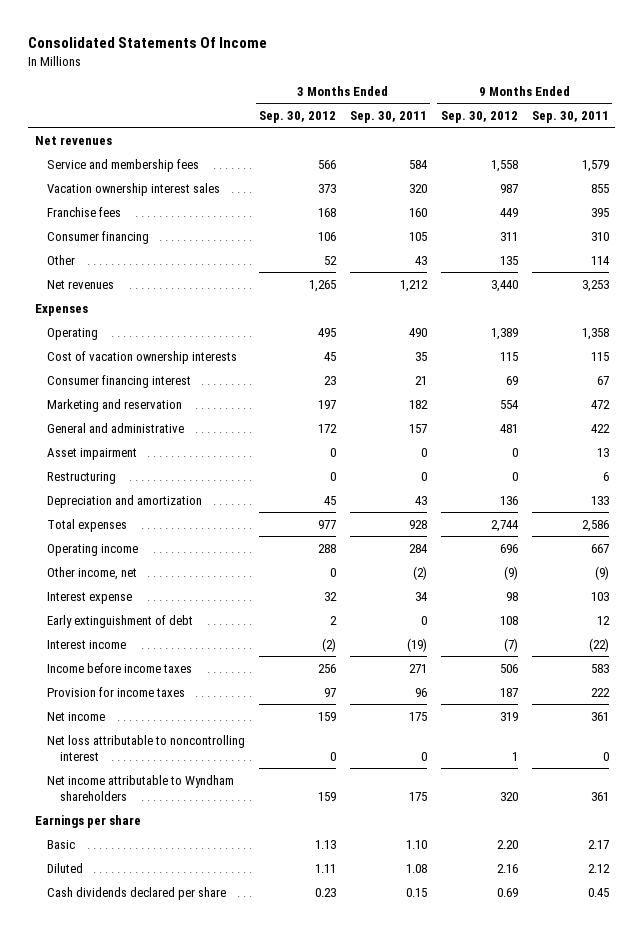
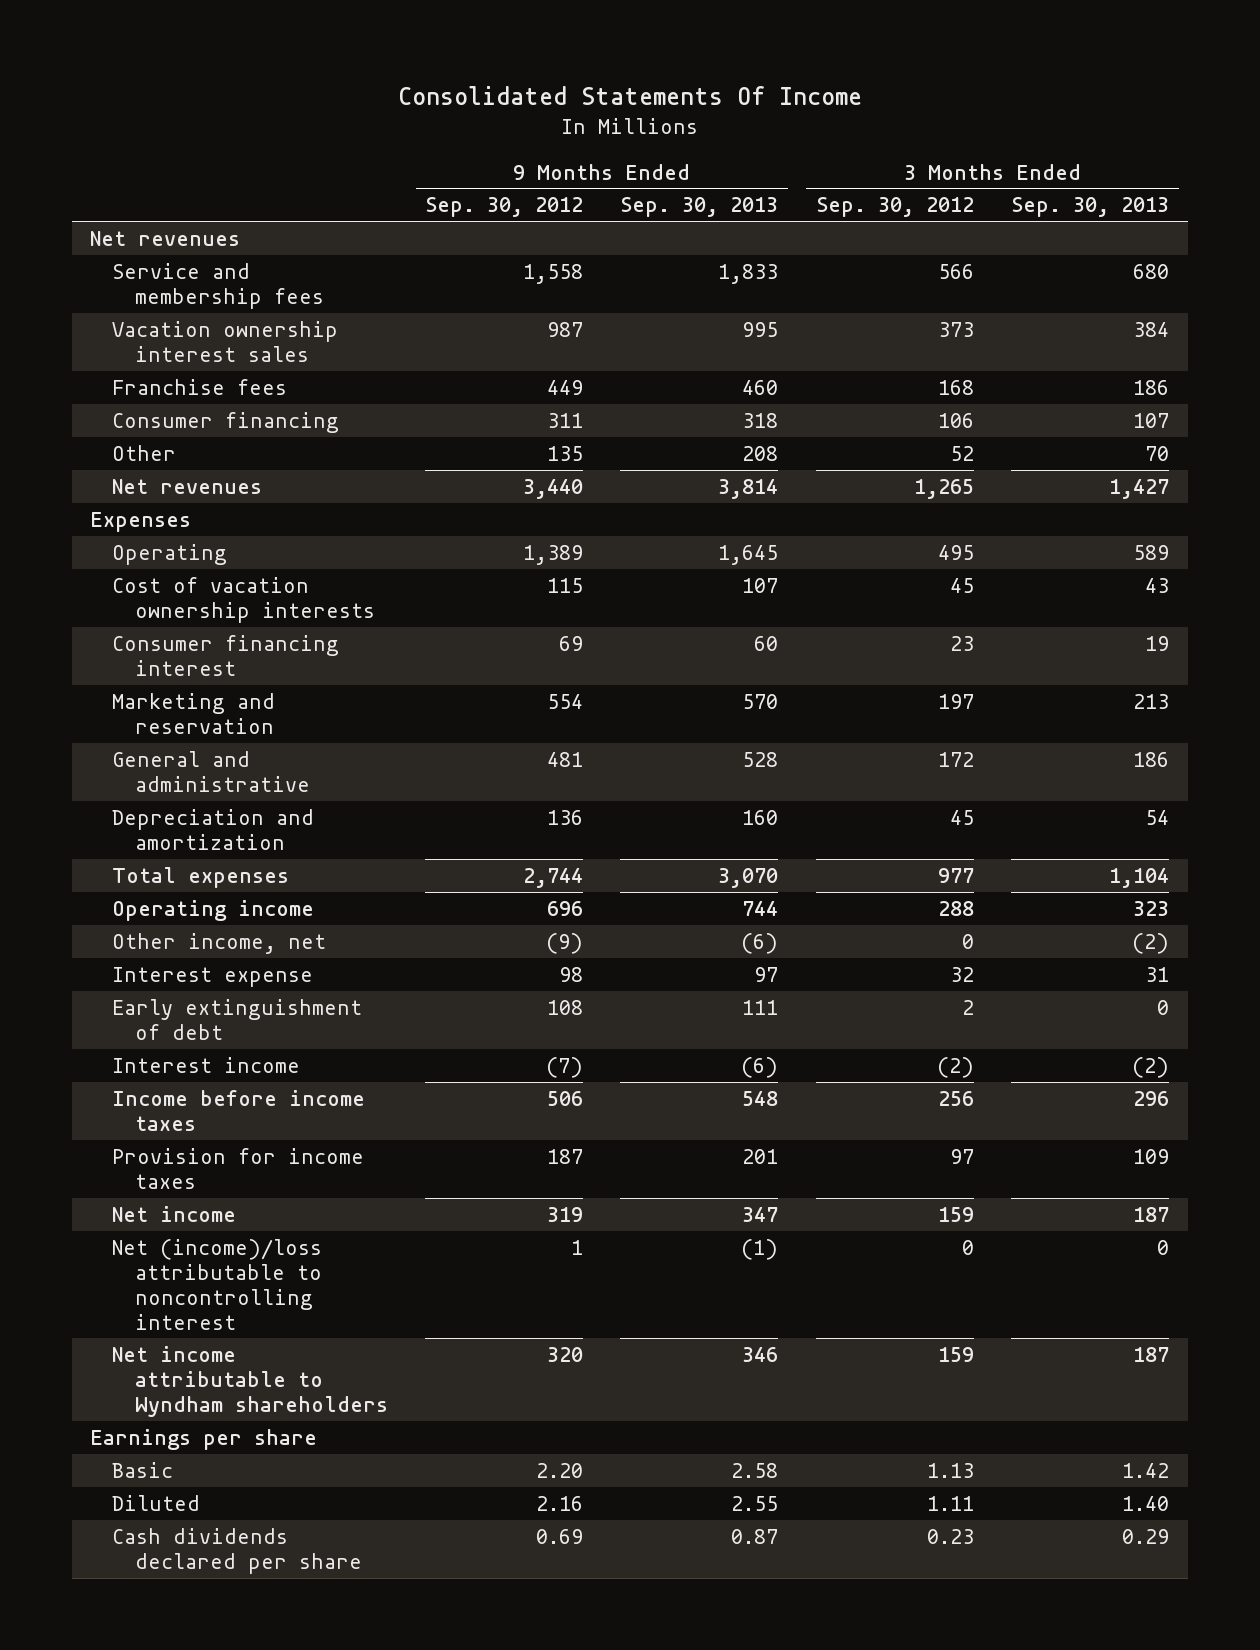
- | 3 Months Ended Sep. 30, 2012 | 3 Months Ended Sep. 30, 2011 | 9 Months Ended Sep. 30, 2012 | 9 Months Ended Sep. 30, 2011
+ | 9 Months Ended Sep. 30, 2012 | 9 Months Ended Sep. 30, 2013 | 3 Months Ended Sep. 30, 2012 | 3 Months Ended Sep. 30, 2013
- Asset impairment | 0 | 0 | 0 | 13
- Restructuring | 0 | 0 | 0 | 6
- Net loss attributable to noncontrolling interest | 0 | 0 | 1 | 0
+ Net (income)/loss attributable to noncontrolling interest | 1 | (1) | 0 | 0

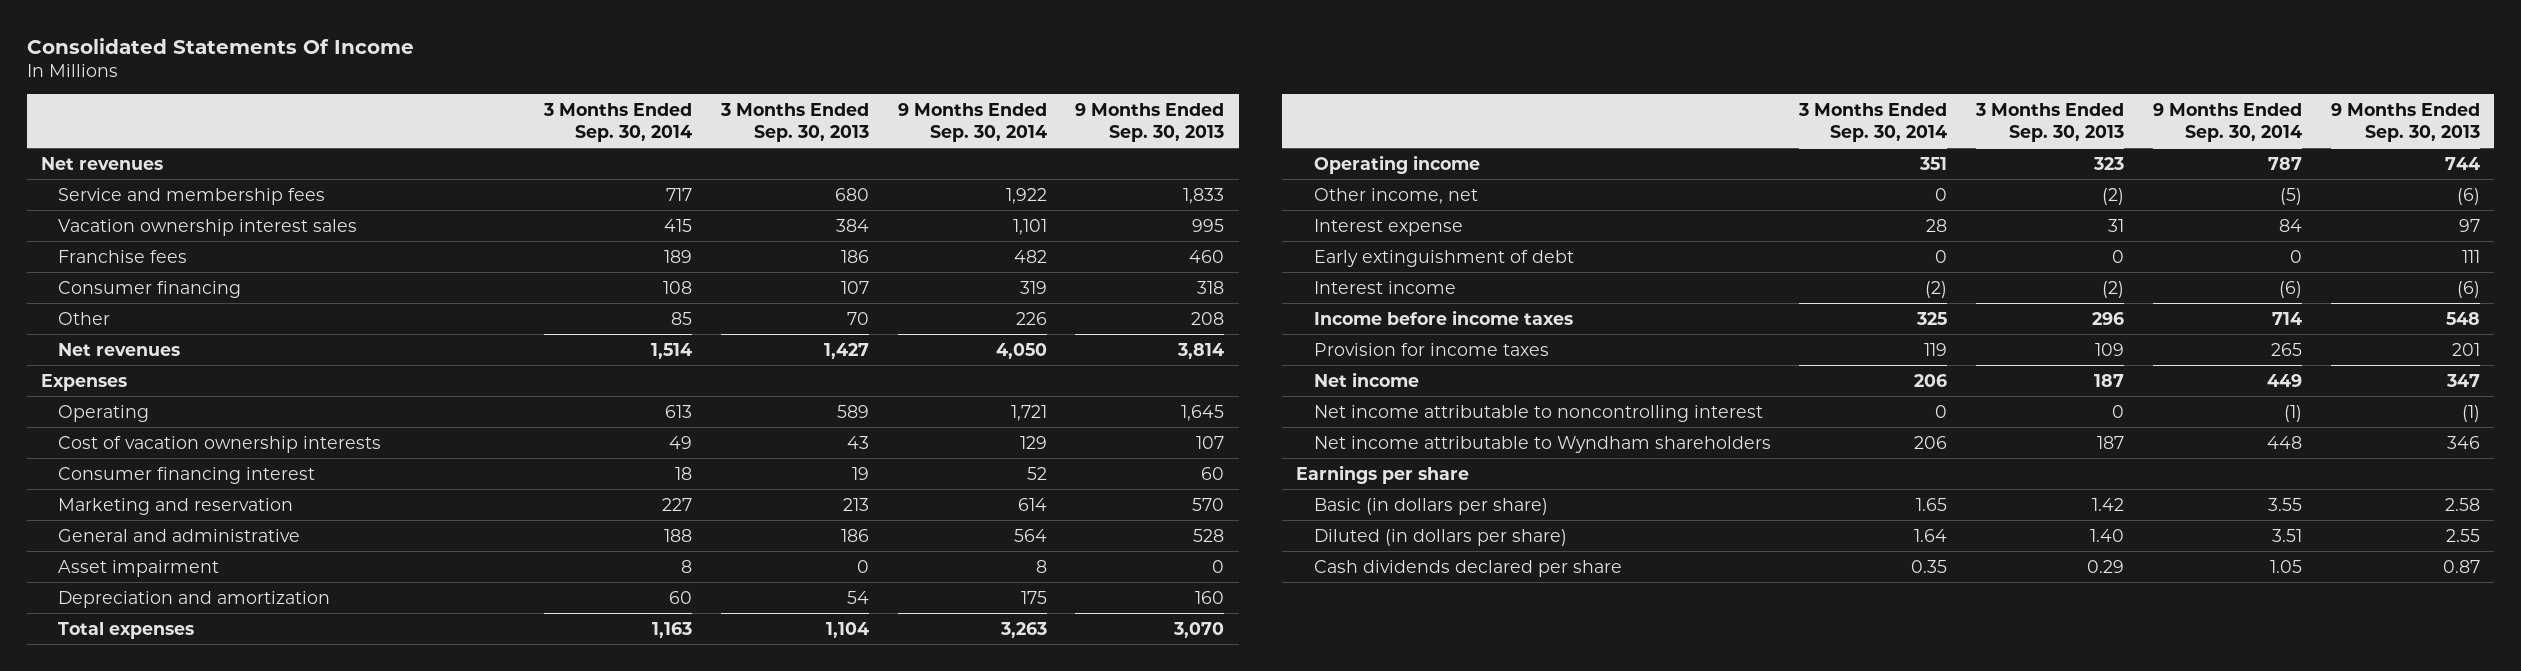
- | 9 Months Ended Sep. 30, 2012 | 9 Months Ended Sep. 30, 2013 | 3 Months Ended Sep. 30, 2012 | 3 Months Ended Sep. 30, 2013
+ | 3 Months Ended Sep. 30, 2014 | 3 Months Ended Sep. 30, 2013 | 9 Months Ended Sep. 30, 2014 | 9 Months Ended Sep. 30, 2013
+ Asset impairment | 8 | 0 | 8 | 0
- Net (income)/loss attributable to noncontrolling interest | 1 | (1) | 0 | 0
+ Net income attributable to noncontrolling interest | 0 | 0 | (1) | (1)
- Basic | 2.20 | 2.58 | 1.13 | 1.42
- Diluted | 2.16 | 2.55 | 1.11 | 1.40
+ Basic (in dollars per share) | 1.65 | 1.42 | 3.55 | 2.58
+ Diluted (in dollars per share) | 1.64 | 1.40 | 3.51 | 2.55

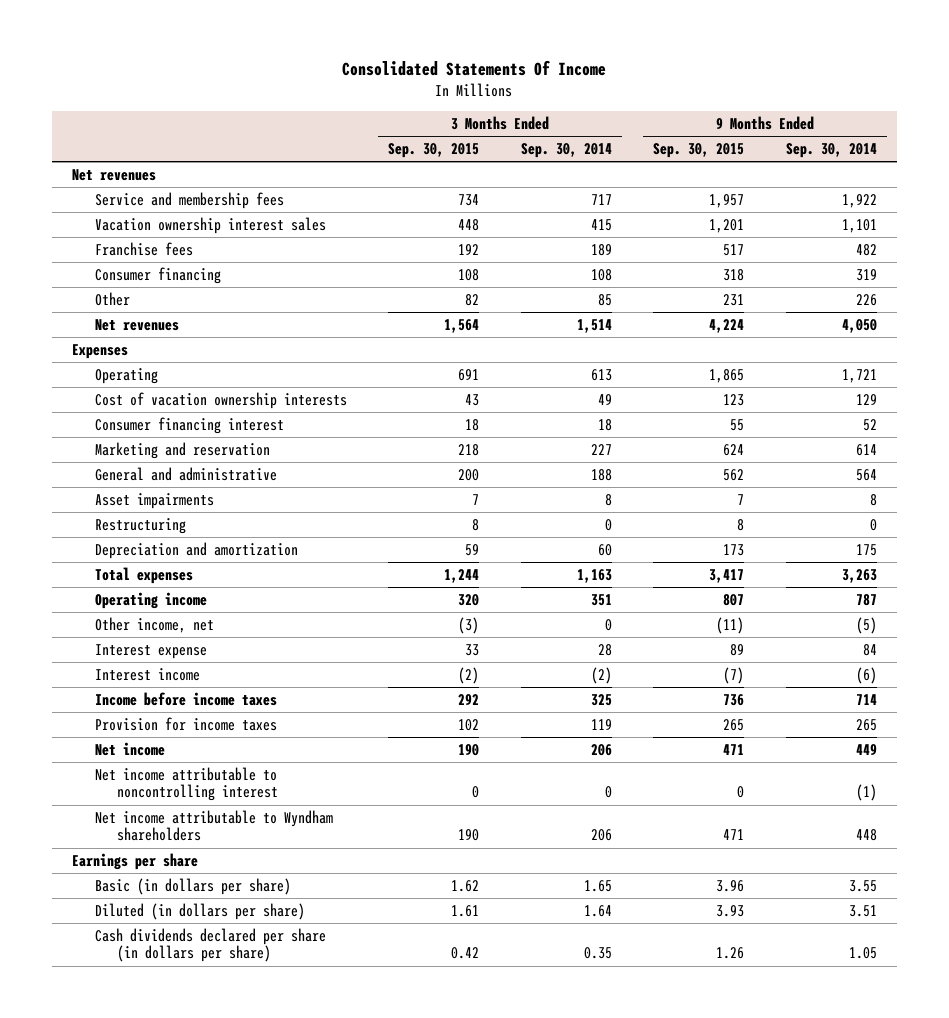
- | 3 Months Ended Sep. 30, 2014 | 3 Months Ended Sep. 30, 2013 | 9 Months Ended Sep. 30, 2014 | 9 Months Ended Sep. 30, 2013
+ | 3 Months Ended Sep. 30, 2015 | 3 Months Ended Sep. 30, 2014 | 9 Months Ended Sep. 30, 2015 | 9 Months Ended Sep. 30, 2014
- Asset impairment | 8 | 0 | 8 | 0
+ Asset impairments | 7 | 8 | 7 | 8
+ Restructuring | 8 | 0 | 8 | 0
- Early extinguishment of debt | 0 | 0 | 0 | 111
- Cash dividends declared per share | 0.35 | 0.29 | 1.05 | 0.87
+ Cash dividends declared per share (in dollars per share) | 0.42 | 0.35 | 1.26 | 1.05

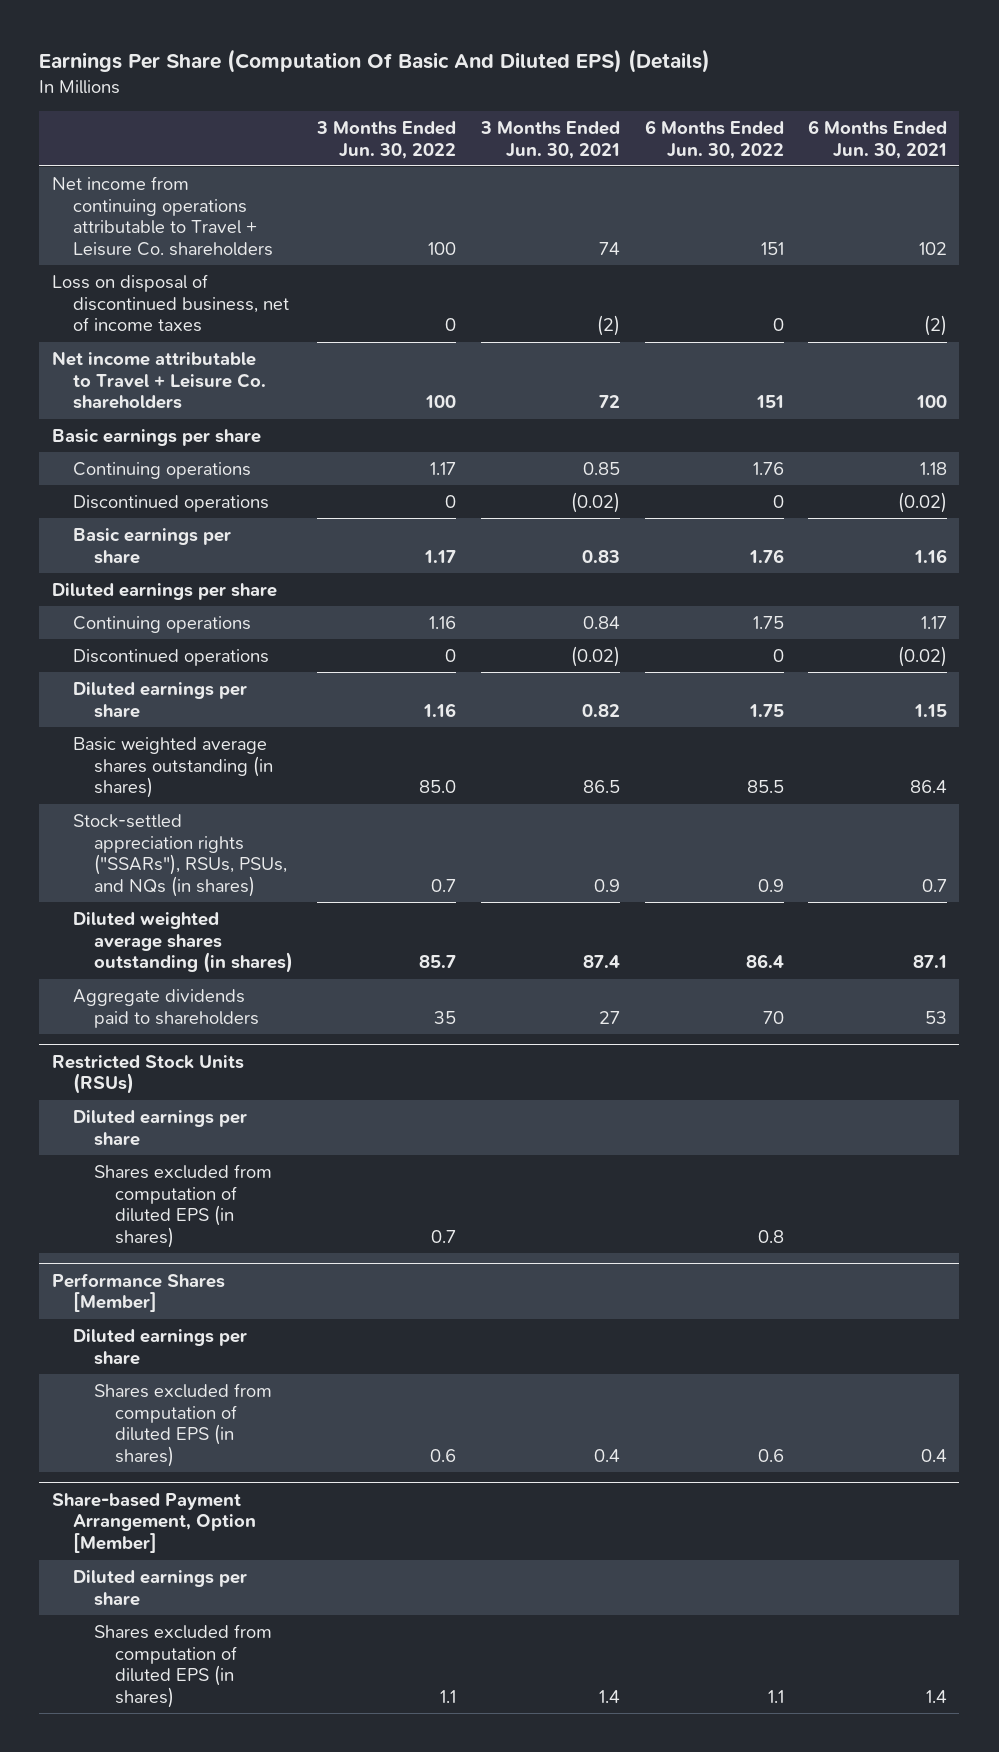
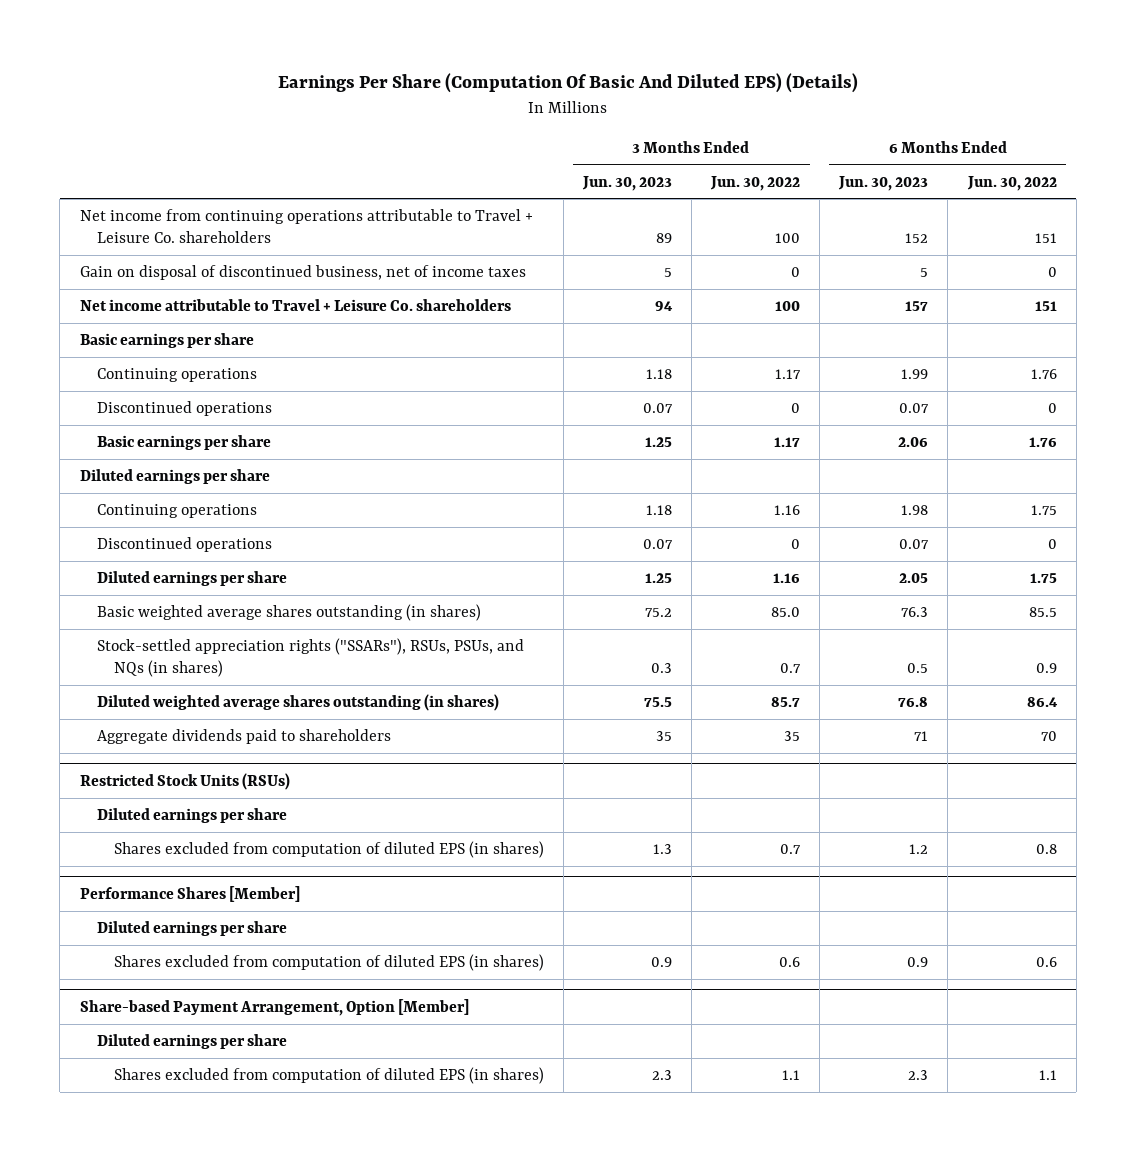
- | 3 Months Ended Jun. 30, 2022 | 3 Months Ended Jun. 30, 2021 | 6 Months Ended Jun. 30, 2022 | 6 Months Ended Jun. 30, 2021
+ | 3 Months Ended Jun. 30, 2023 | 3 Months Ended Jun. 30, 2022 | 6 Months Ended Jun. 30, 2023 | 6 Months Ended Jun. 30, 2022
- Loss on disposal of discontinued business, net of income taxes | 0 | (2) | 0 | (2)
+ Gain on disposal of discontinued business, net of income taxes | 5 | 0 | 5 | 0

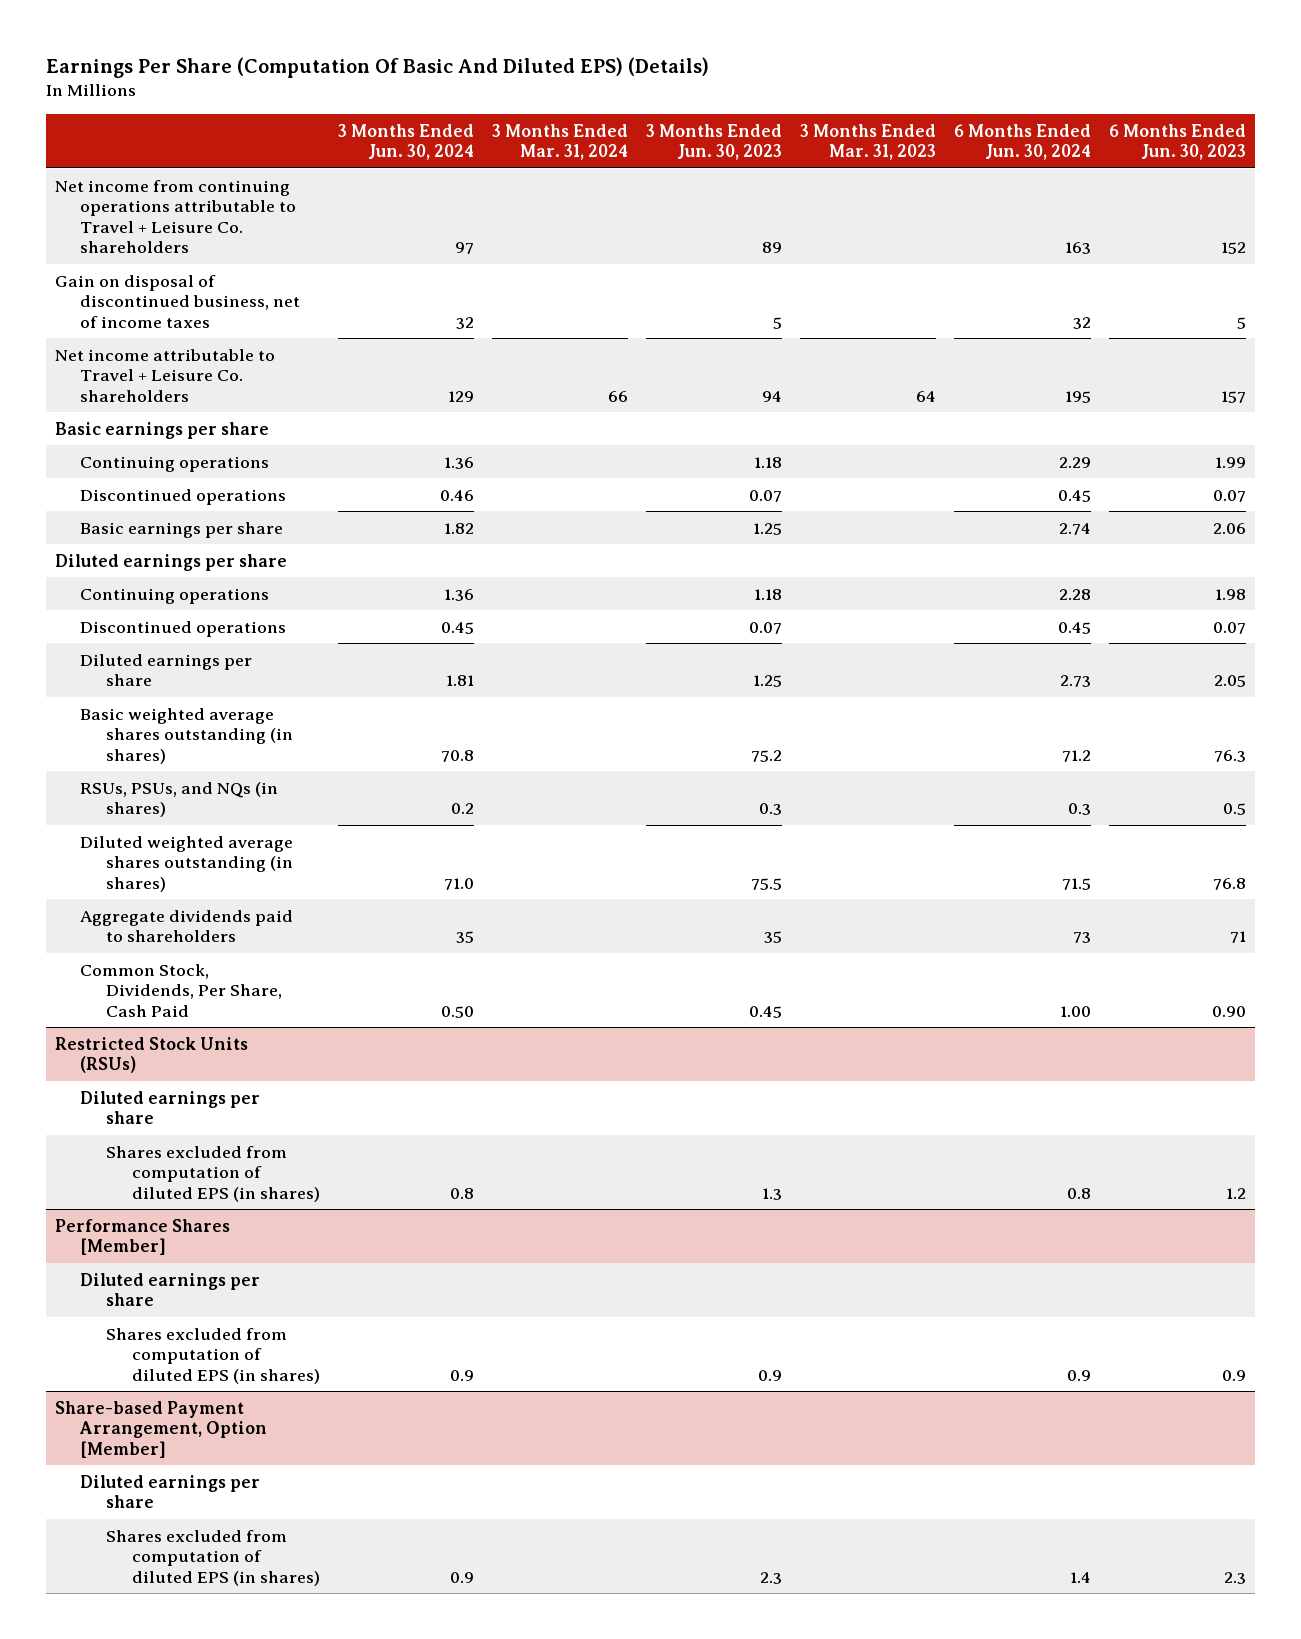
- | 3 Months Ended Jun. 30, 2023 | 3 Months Ended Jun. 30, 2022 | 6 Months Ended Jun. 30, 2023 | 6 Months Ended Jun. 30, 2022
+ | 3 Months Ended Jun. 30, 2024 | 3 Months Ended Mar. 31, 2024 | 3 Months Ended Jun. 30, 2023 | 3 Months Ended Mar. 31, 2023 | 6 Months Ended Jun. 30, 2024 | 6 Months Ended Jun. 30, 2023
- Stock-settled appreciation rights ("SSARs"), RSUs, PSUs, and NQs (in shares) | 0.3 | 0.7 | 0.5 | 0.9
+ RSUs, PSUs, and NQs (in shares) | 0.2 | | 0.3 | | 0.3 | 0.5
+ Common Stock, Dividends, Per Share, Cash Paid | 0.50 | | 0.45 | | 1.00 | 0.90

